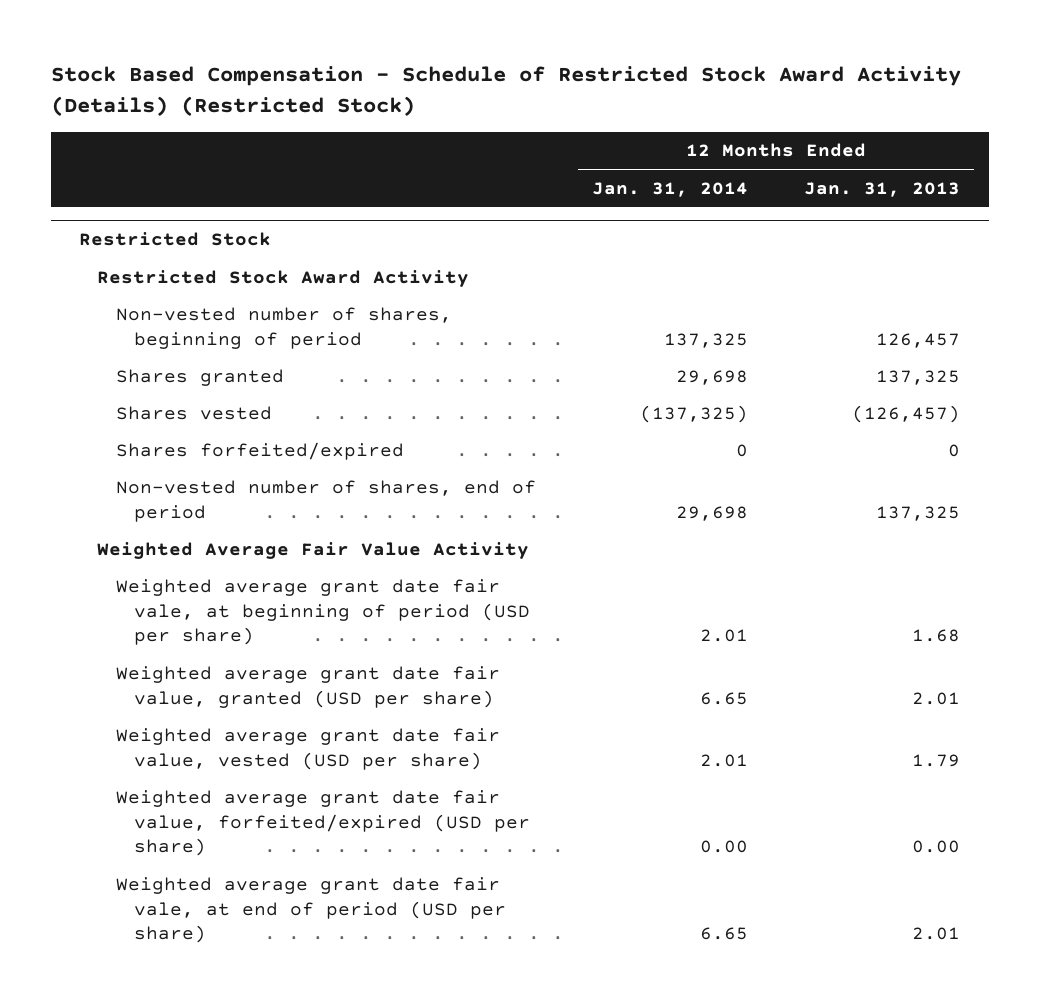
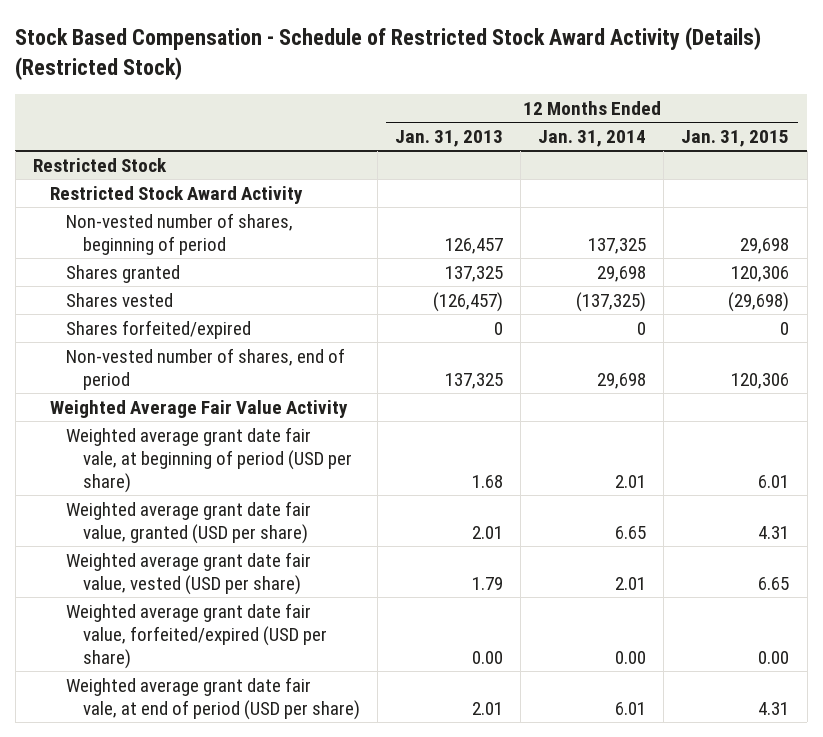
- | 12 Months Ended Jan. 31, 2014 | 12 Months Ended Jan. 31, 2013
+ | 12 Months Ended Jan. 31, 2013 | 12 Months Ended Jan. 31, 2014 | 12 Months Ended Jan. 31, 2015
@ Restricted Stock
- Weighted average grant date fair vale, at end of period (USD per share) | 6.65 | 2.01
+ Weighted average grant date fair vale, at end of period (USD per share) | 2.01 | 6.01 | 4.31

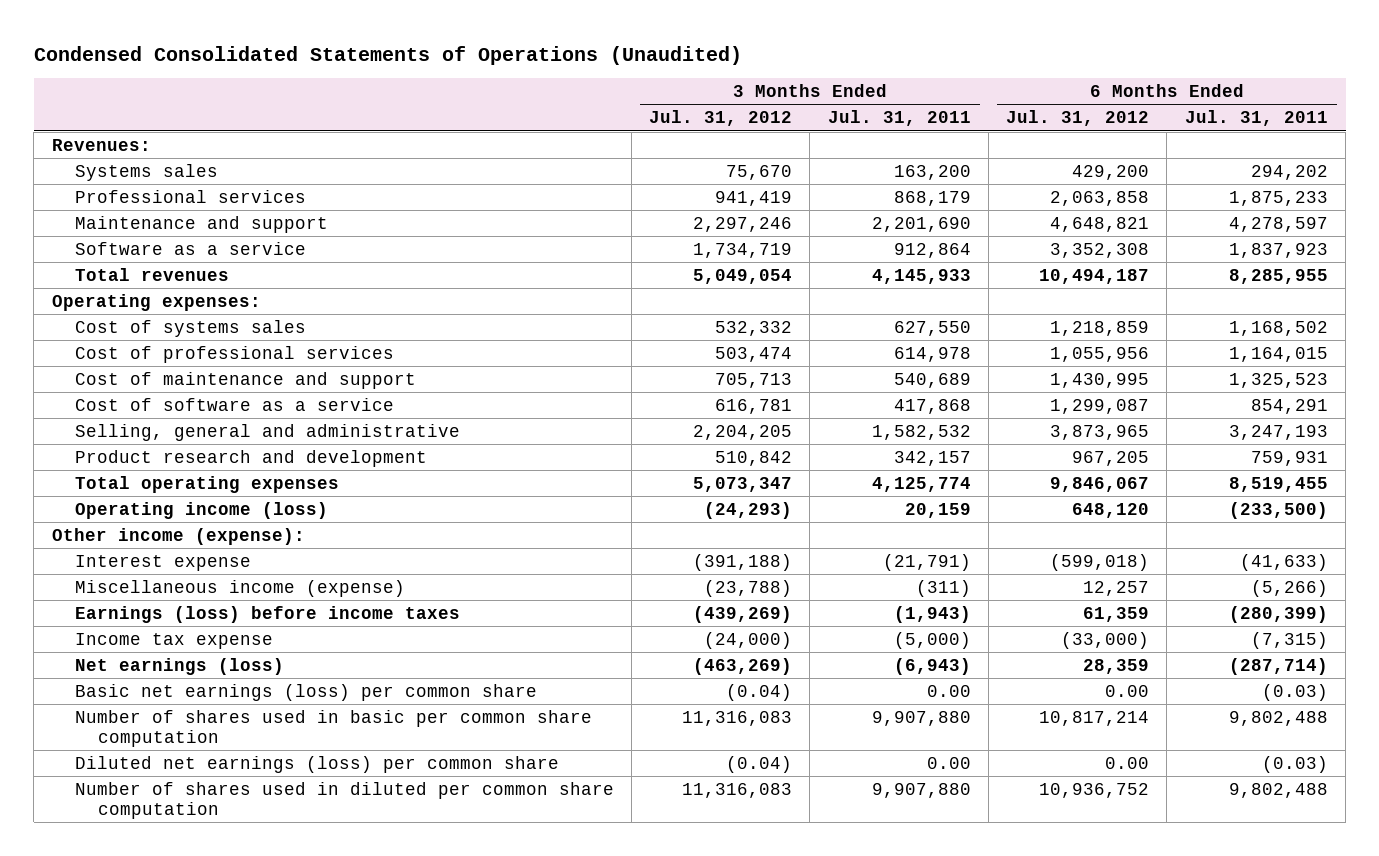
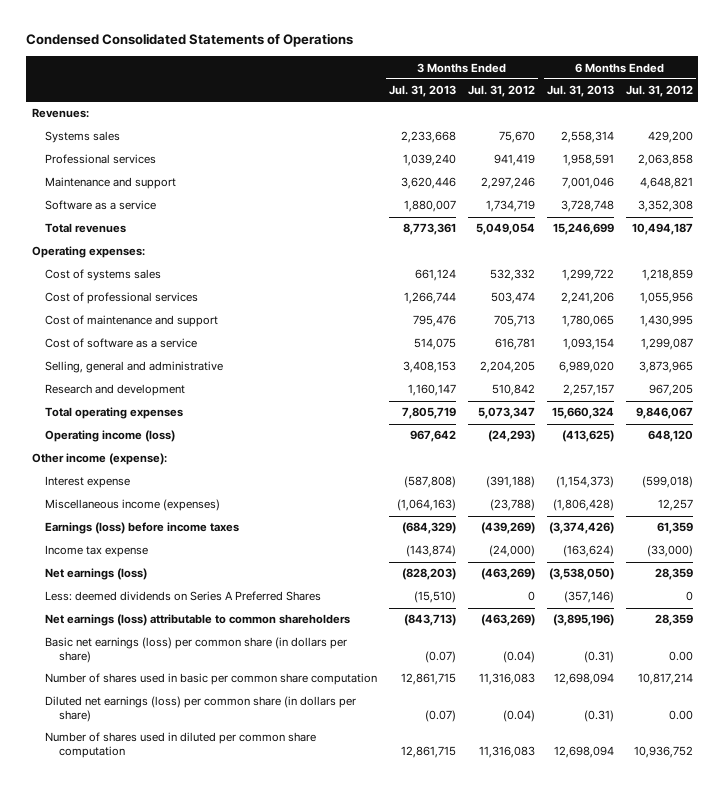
- Condensed Consolidated Statements of Operations (Unaudited)
+ Condensed Consolidated Statements of Operations
- | 3 Months Ended Jul. 31, 2012 | 3 Months Ended Jul. 31, 2011 | 6 Months Ended Jul. 31, 2012 | 6 Months Ended Jul. 31, 2011
+ | 3 Months Ended Jul. 31, 2013 | 3 Months Ended Jul. 31, 2012 | 6 Months Ended Jul. 31, 2013 | 6 Months Ended Jul. 31, 2012
- Product research and development | 510,842 | 342,157 | 967,205 | 759,931
+ Research and development | 1,160,147 | 510,842 | 2,257,157 | 967,205
- Miscellaneous income (expense) | (23,788) | (311) | 12,257 | (5,266)
+ Miscellaneous income (expenses) | (1,064,163) | (23,788) | (1,806,428) | 12,257
- Basic net earnings (loss) per common share | (0.04) | 0.00 | 0.00 | (0.03)
+ Less: deemed dividends on Series A Preferred Shares | (15,510) | 0 | (357,146) | 0
+ Net earnings (loss) attributable to common shareholders | (843,713) | (463,269) | (3,895,196) | 28,359
+ Basic net earnings (loss) per common share (in dollars per share) | (0.07) | (0.04) | (0.31) | 0.00
- Diluted net earnings (loss) per common share | (0.04) | 0.00 | 0.00 | (0.03)
+ Diluted net earnings (loss) per common share (in dollars per share) | (0.07) | (0.04) | (0.31) | 0.00

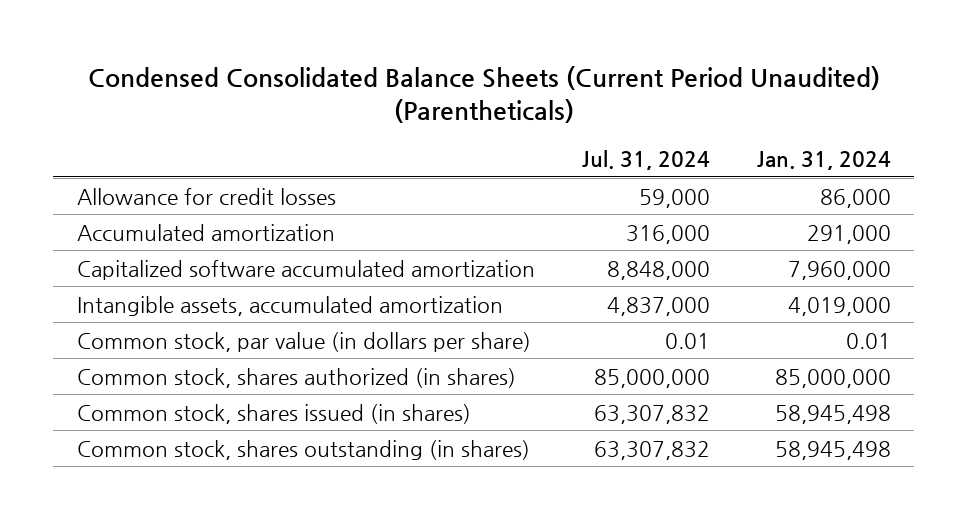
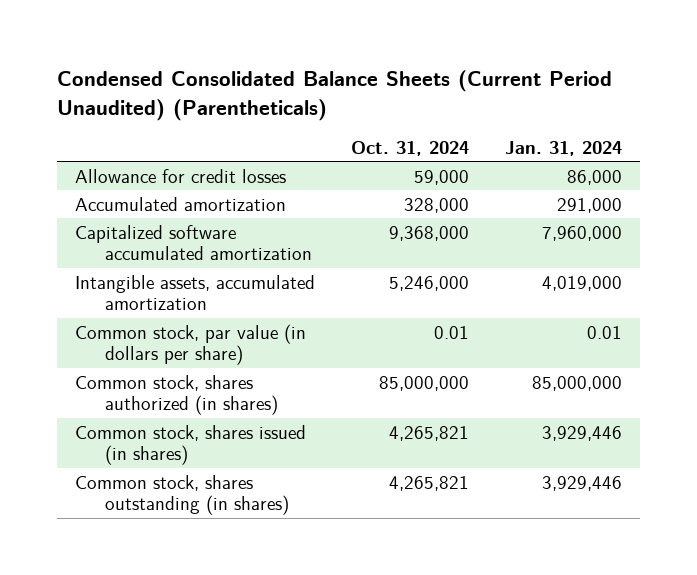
- | Jul. 31, 2024 | Jan. 31, 2024
+ | Oct. 31, 2024 | Jan. 31, 2024
- Common stock, shares issued (in shares) | 63,307,832 | 58,945,498
- Common stock, shares outstanding (in shares) | 63,307,832 | 58,945,498
+ Common stock, shares issued (in shares) | 4,265,821 | 3,929,446
+ Common stock, shares outstanding (in shares) | 4,265,821 | 3,929,446

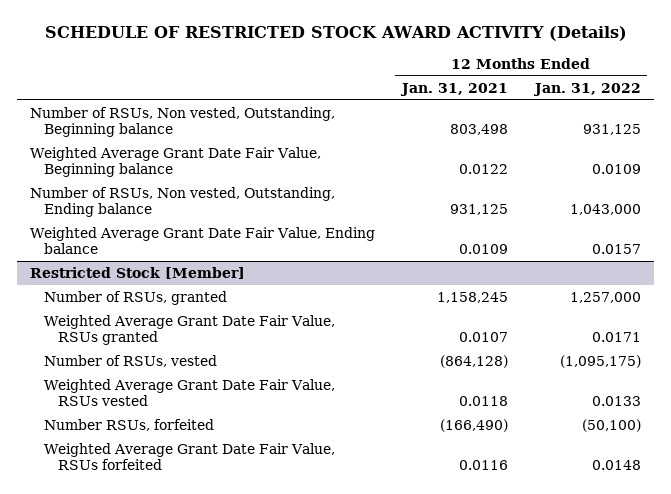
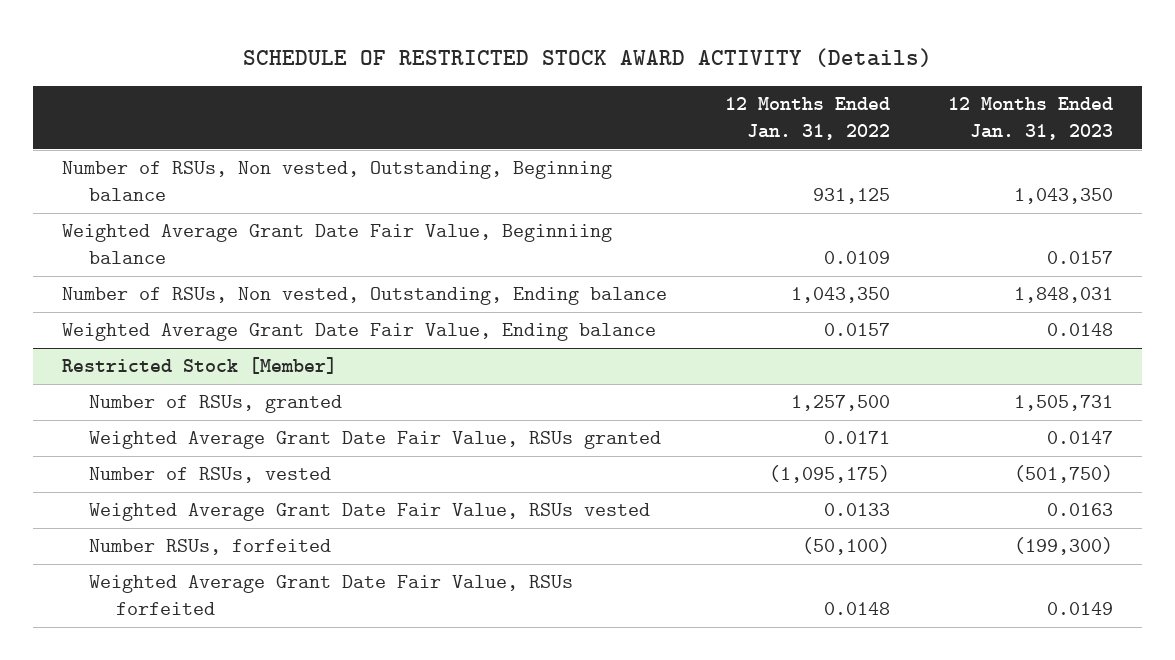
- | 12 Months Ended Jan. 31, 2021 | 12 Months Ended Jan. 31, 2022
+ | 12 Months Ended Jan. 31, 2022 | 12 Months Ended Jan. 31, 2023
- Weighted Average Grant Date Fair Value, Beginning balance | 0.0122 | 0.0109
- Number of RSUs, Non vested, Outstanding, Ending balance | 931,125 | 1,043,000
+ Weighted Average Grant Date Fair Value, Beginniing balance | 0.0109 | 0.0157
+ Number of RSUs, Non vested, Outstanding, Ending balance | 1,043,350 | 1,848,031
@ Restricted Stock [Member]
- Number of RSUs, granted | 1,158,245 | 1,257,000
+ Number of RSUs, granted | 1,257,500 | 1,505,731

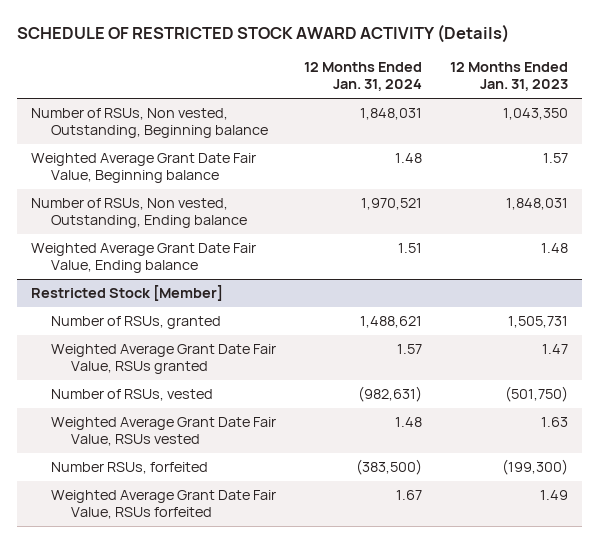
- | 12 Months Ended Jan. 31, 2022 | 12 Months Ended Jan. 31, 2023
+ | 12 Months Ended Jan. 31, 2024 | 12 Months Ended Jan. 31, 2023
- Weighted Average Grant Date Fair Value, Beginniing balance | 0.0109 | 0.0157
+ Weighted Average Grant Date Fair Value, Beginning balance | 1.48 | 1.57
- Weighted Average Grant Date Fair Value, Ending balance | 0.0157 | 0.0148
+ Weighted Average Grant Date Fair Value, Ending balance | 1.51 | 1.48
@ Restricted Stock [Member]
- Weighted Average Grant Date Fair Value, RSUs granted | 0.0171 | 0.0147
+ Weighted Average Grant Date Fair Value, RSUs granted | 1.57 | 1.47
- Weighted Average Grant Date Fair Value, RSUs vested | 0.0133 | 0.0163
+ Weighted Average Grant Date Fair Value, RSUs vested | 1.48 | 1.63
- Weighted Average Grant Date Fair Value, RSUs forfeited | 0.0148 | 0.0149
+ Weighted Average Grant Date Fair Value, RSUs forfeited | 1.67 | 1.49

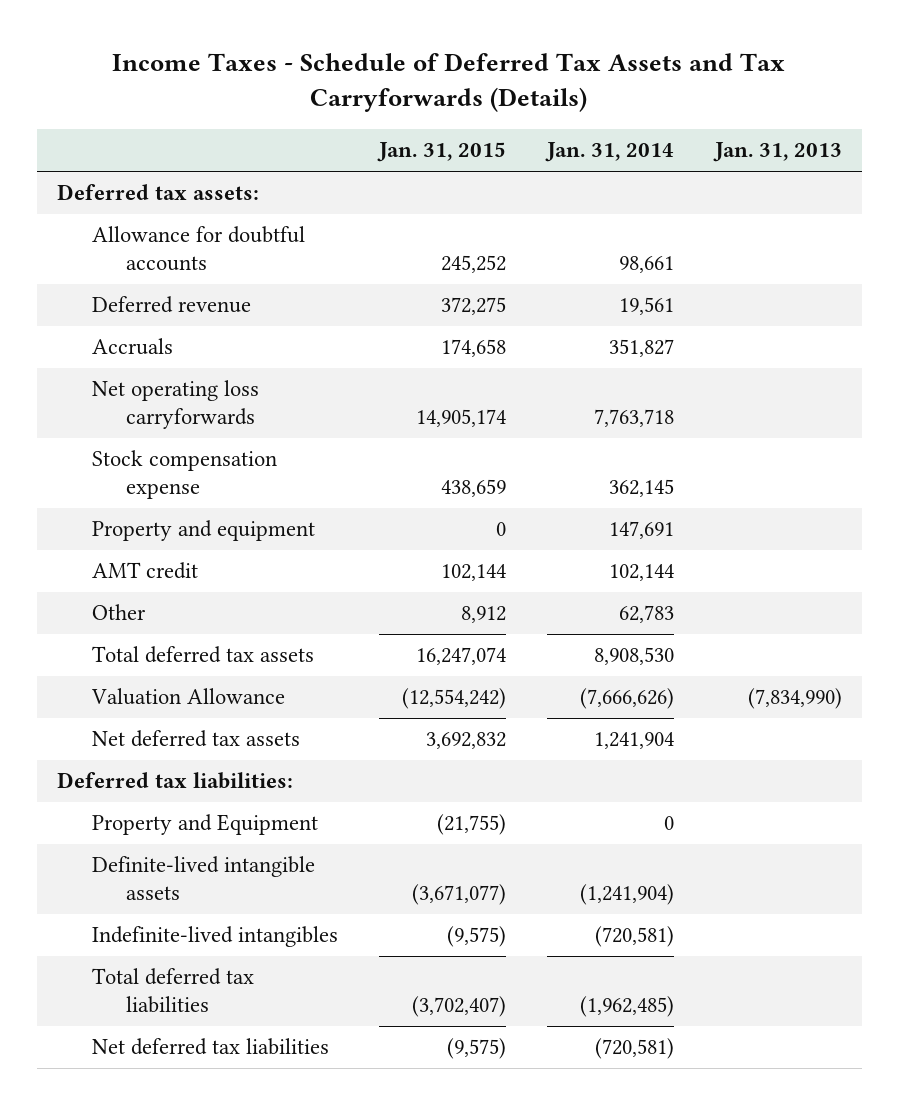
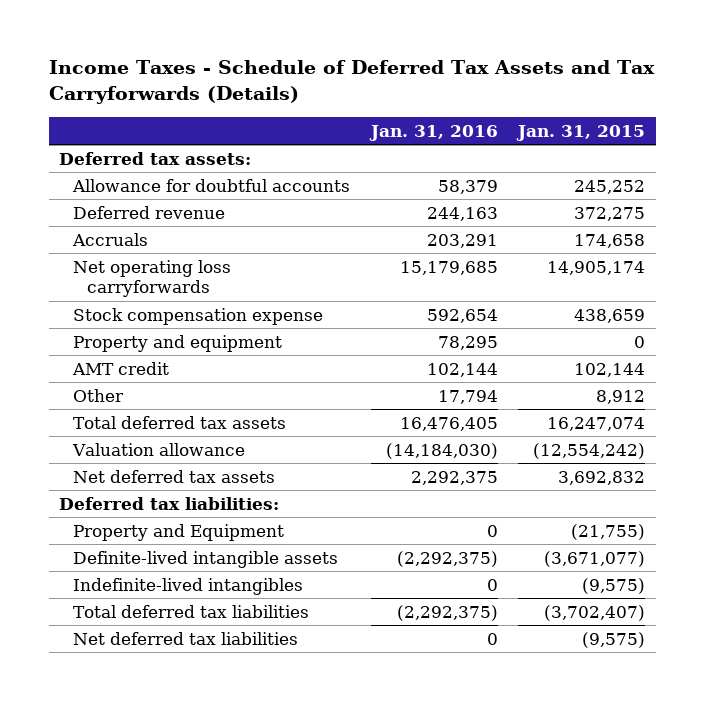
- | Jan. 31, 2015 | Jan. 31, 2014 | Jan. 31, 2013
+ | Jan. 31, 2016 | Jan. 31, 2015
- Valuation Allowance | (12,554,242) | (7,666,626) | (7,834,990)
+ Valuation allowance | (14,184,030) | (12,554,242)

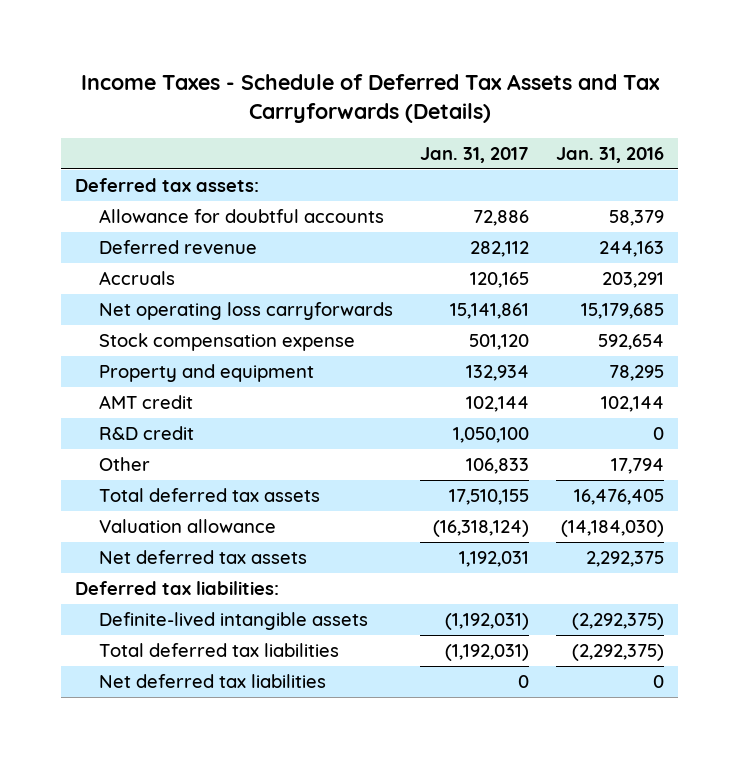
- | Jan. 31, 2016 | Jan. 31, 2015
+ | Jan. 31, 2017 | Jan. 31, 2016
+ R&D credit | 1,050,100 | 0
- Property and Equipment | 0 | (21,755)
- Indefinite-lived intangibles | 0 | (9,575)

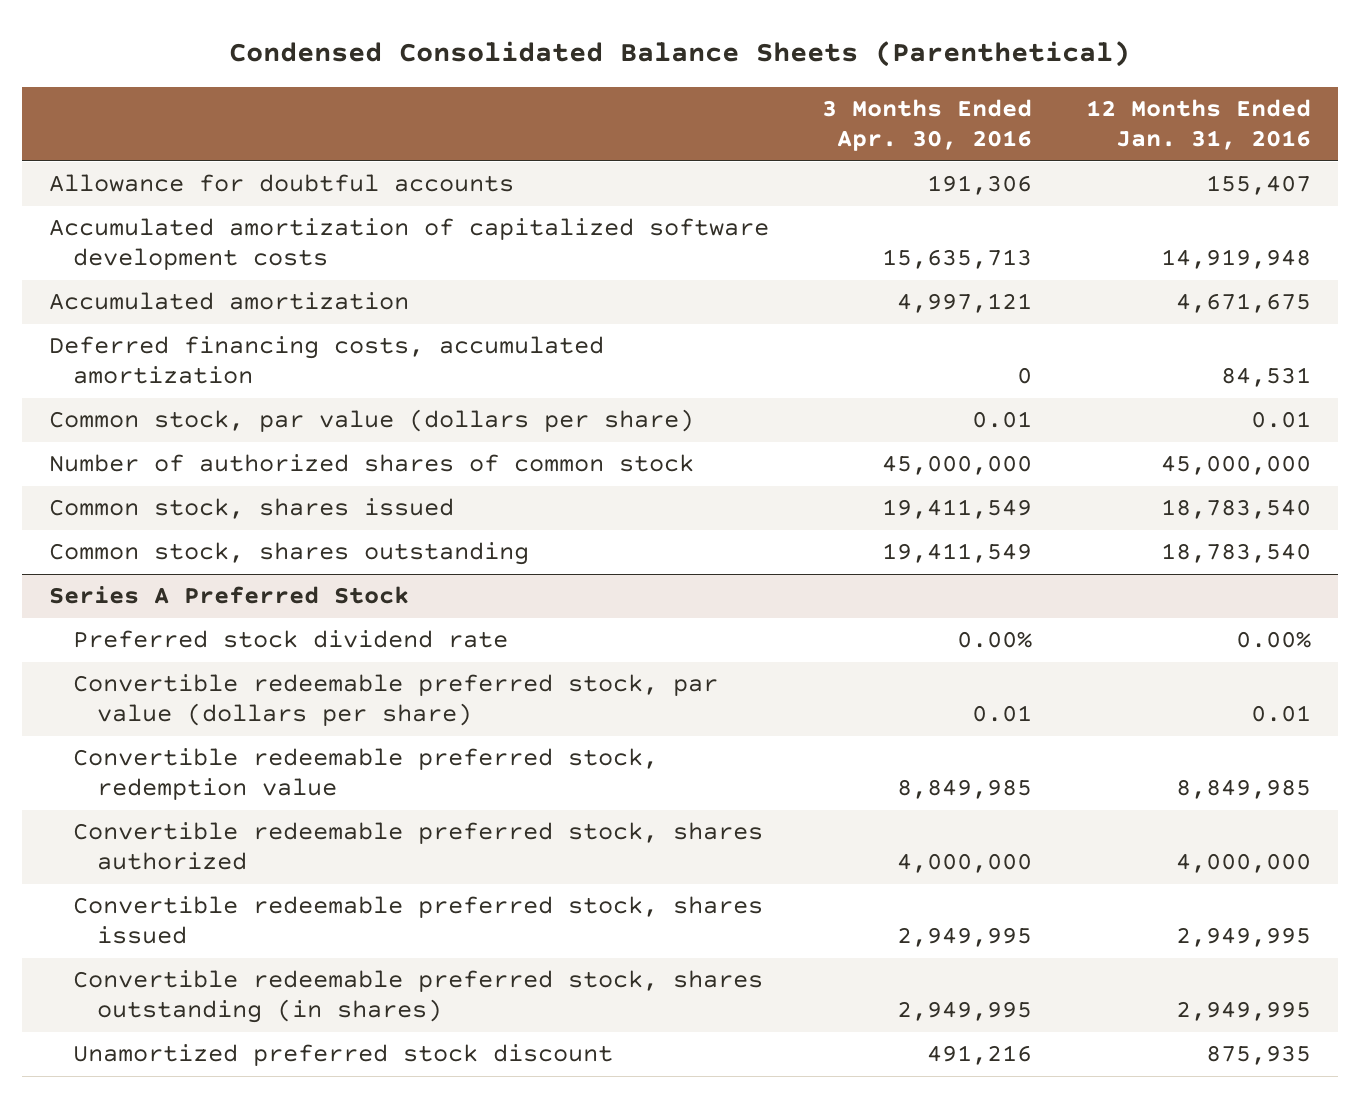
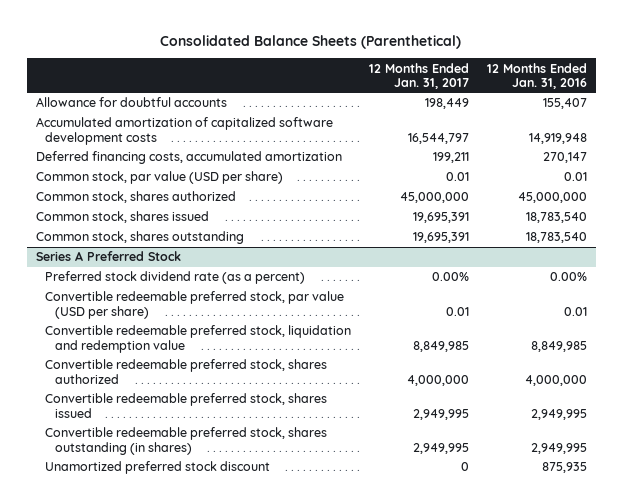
- Condensed Consolidated Balance Sheets (Parenthetical)
+ Consolidated Balance Sheets (Parenthetical)
- | 3 Months Ended Apr. 30, 2016 | 12 Months Ended Jan. 31, 2016
+ | 12 Months Ended Jan. 31, 2017 | 12 Months Ended Jan. 31, 2016
- Accumulated amortization | 4,997,121 | 4,671,675
- Deferred financing costs, accumulated amortization | 0 | 84,531
- Common stock, par value (dollars per share) | 0.01 | 0.01
- Number of authorized shares of common stock | 45,000,000 | 45,000,000
+ Deferred financing costs, accumulated amortization | 199,211 | 270,147
+ Common stock, par value (USD per share) | 0.01 | 0.01
+ Common stock, shares authorized | 45,000,000 | 45,000,000
@ Series A Preferred Stock
- Preferred stock dividend rate | 0.00% | 0.00%
- Convertible redeemable preferred stock, par value (dollars per share) | 0.01 | 0.01
- Convertible redeemable preferred stock, redemption value | 8,849,985 | 8,849,985
+ Preferred stock dividend rate (as a percent) | 0.00% | 0.00%
+ Convertible redeemable preferred stock, par value (USD per share) | 0.01 | 0.01
+ Convertible redeemable preferred stock, liquidation and redemption value | 8,849,985 | 8,849,985

